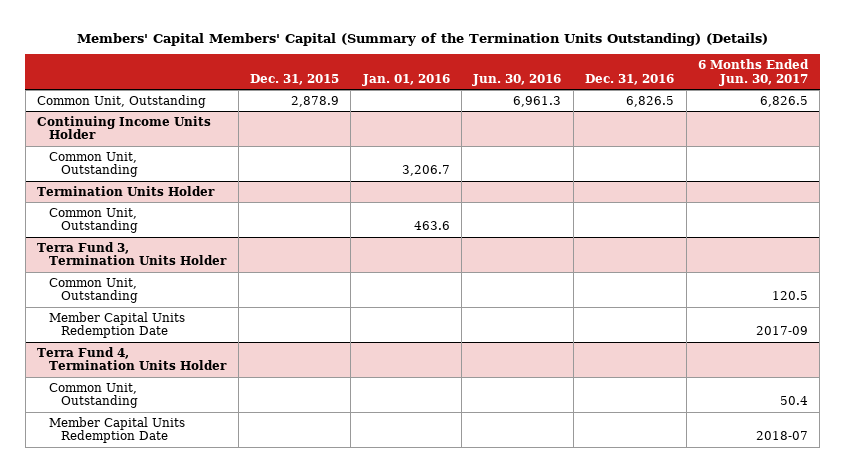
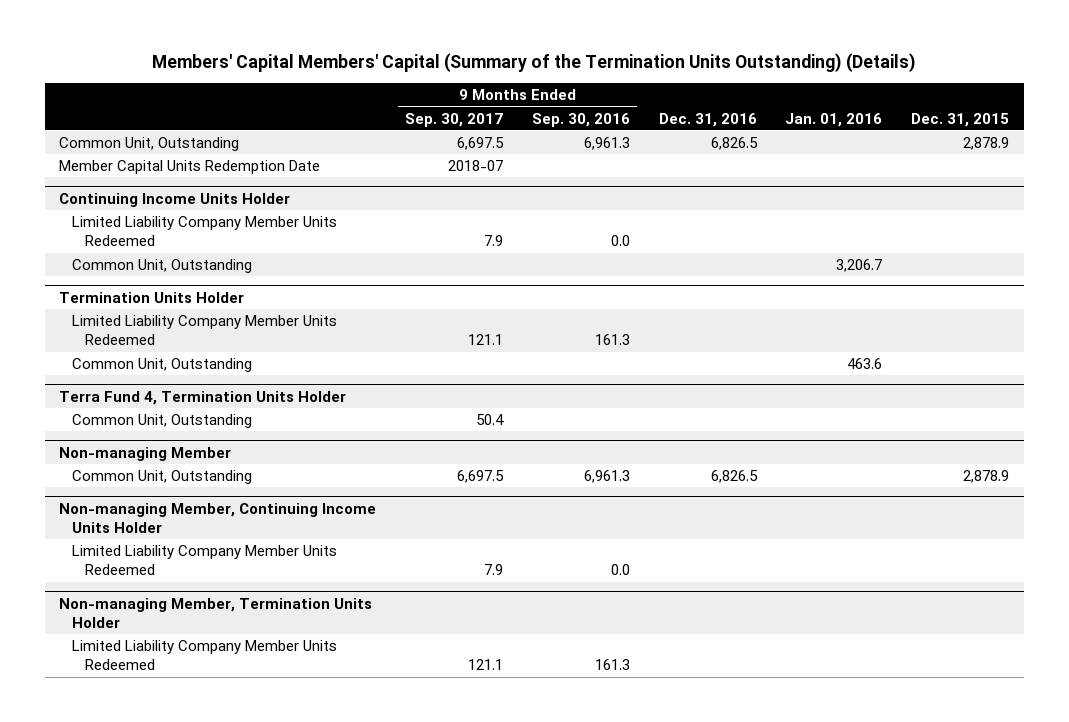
- | Dec. 31, 2015 | Jan. 01, 2016 | Jun. 30, 2016 | Dec. 31, 2016 | 6 Months Ended Jun. 30, 2017
+ | 9 Months Ended Sep. 30, 2017 | 9 Months Ended Sep. 30, 2016 | Dec. 31, 2016 | Jan. 01, 2016 | Dec. 31, 2015
+ Member Capital Units Redemption Date | 2018-07 | | | |
@ Continuing Income Units Holder
+ Limited Liability Company Member Units Redeemed | 7.9 | 0.0 | | |
@ Termination Units Holder
+ Limited Liability Company Member Units Redeemed | 121.1 | 161.3 | | |
- Terra Fund 3, Termination Units Holder
- Common Unit, Outstanding | | | | | 120.5
- Member Capital Units Redemption Date | | | | | 2017-09
@ Terra Fund 4, Termination Units Holder
- Member Capital Units Redemption Date | | | | | 2018-07
+ Non-managing Member
+ Common Unit, Outstanding | 6,697.5 | 6,961.3 | 6,826.5 | | 2,878.9
+ Non-managing Member, Continuing Income Units Holder
+ Limited Liability Company Member Units Redeemed | 7.9 | 0.0 | | |
+ Non-managing Member, Termination Units Holder
+ Limited Liability Company Member Units Redeemed | 121.1 | 161.3 | | |

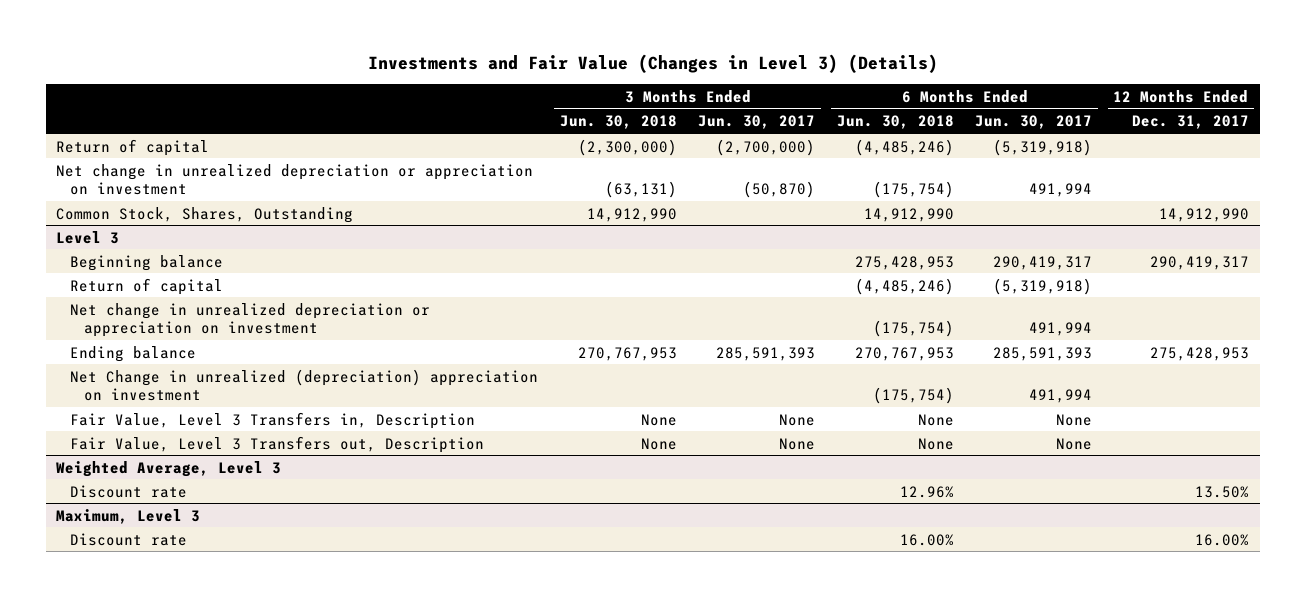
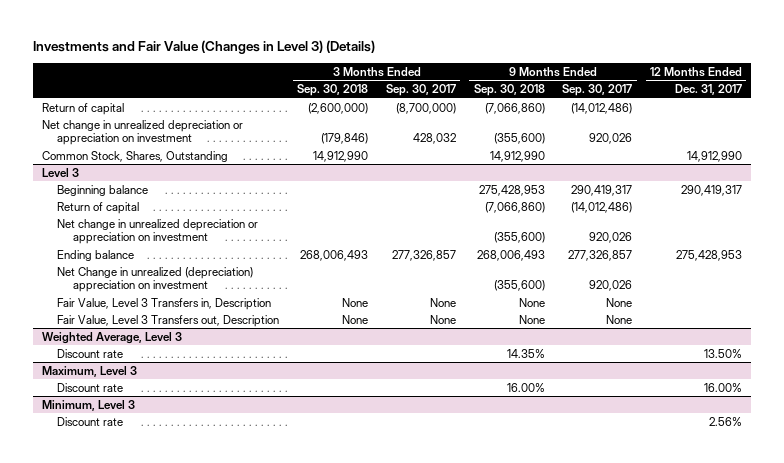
- | 3 Months Ended Jun. 30, 2018 | 3 Months Ended Jun. 30, 2017 | 6 Months Ended Jun. 30, 2018 | 6 Months Ended Jun. 30, 2017 | 12 Months Ended Dec. 31, 2017
+ | 3 Months Ended Sep. 30, 2018 | 3 Months Ended Sep. 30, 2017 | 9 Months Ended Sep. 30, 2018 | 9 Months Ended Sep. 30, 2017 | 12 Months Ended Dec. 31, 2017
+ Minimum, Level 3
+ Discount rate | | | | | 2.56%

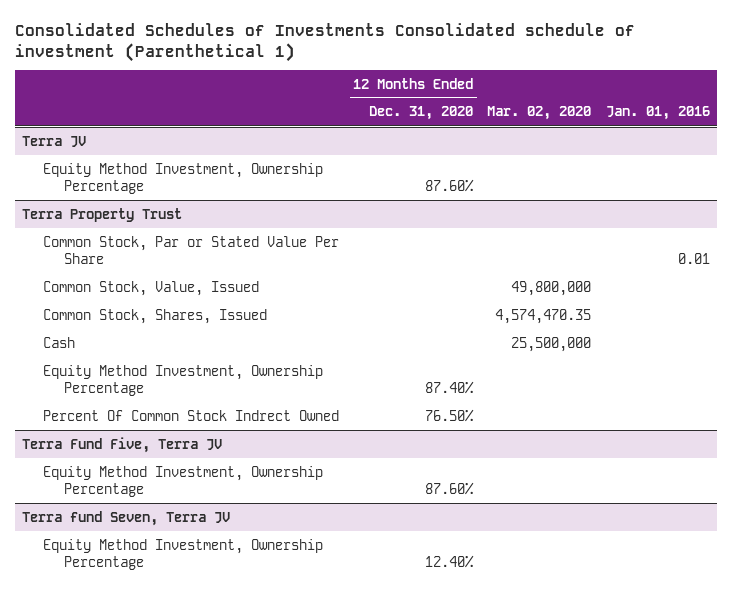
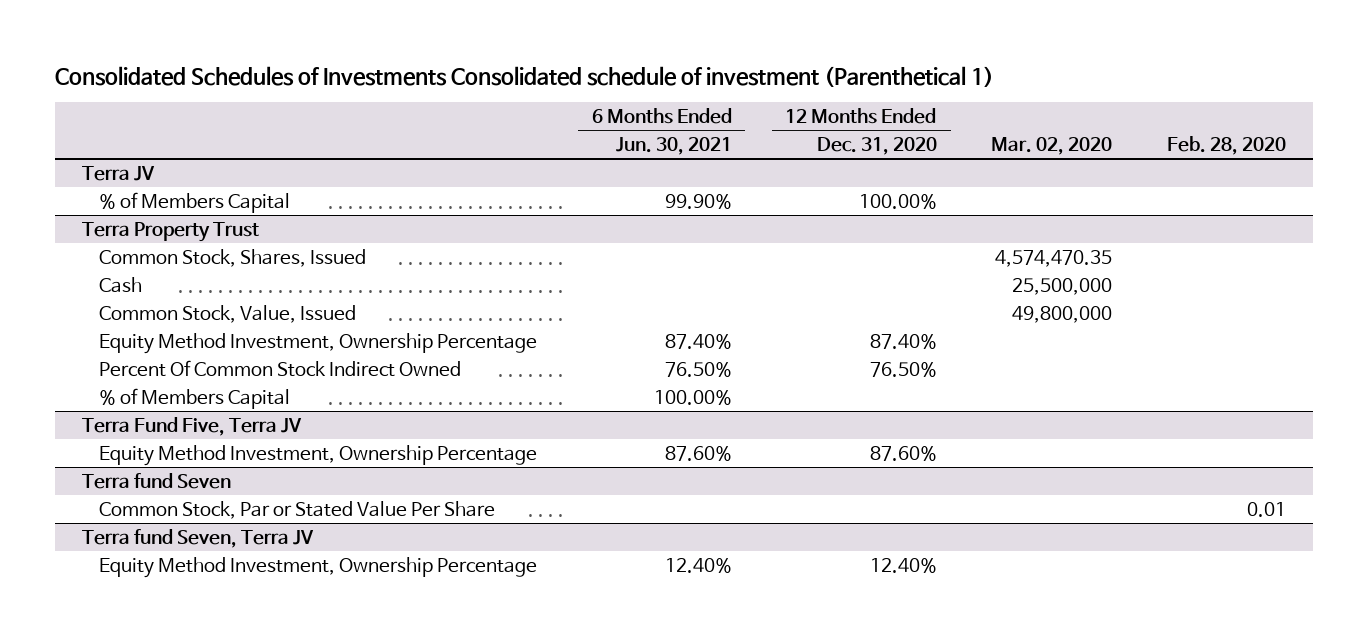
- | 12 Months Ended Dec. 31, 2020 | Mar. 02, 2020 | Jan. 01, 2016
+ | 6 Months Ended Jun. 30, 2021 | 12 Months Ended Dec. 31, 2020 | Mar. 02, 2020 | Feb. 28, 2020
@ Terra JV
- Equity Method Investment, Ownership Percentage | 87.60% | |
+ % of Members Capital | 99.90% | 100.00% | |
@ Terra Property Trust
- Common Stock, Par or Stated Value Per Share | | | 0.01
moved down: Common Stock, Value, Issued | | | 49,800,000 |
- Percent Of Common Stock Indrect Owned | 76.50% | |
+ Percent Of Common Stock Indirect Owned | 76.50% | 76.50% | |
+ % of Members Capital | 100.00% | | |
+ Terra fund Seven
+ Common Stock, Par or Stated Value Per Share | | | | 0.01

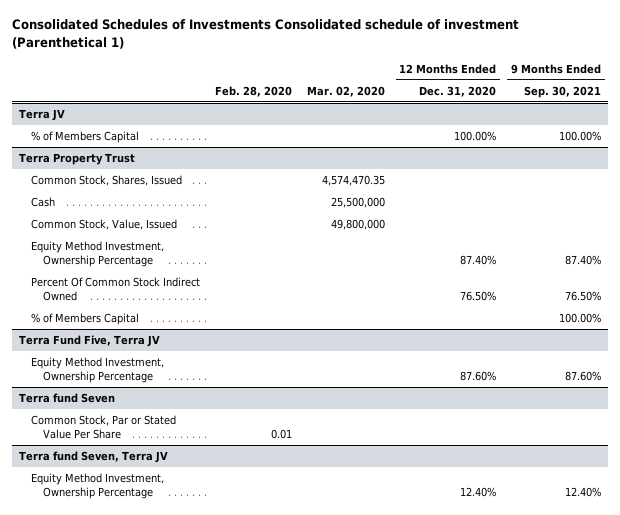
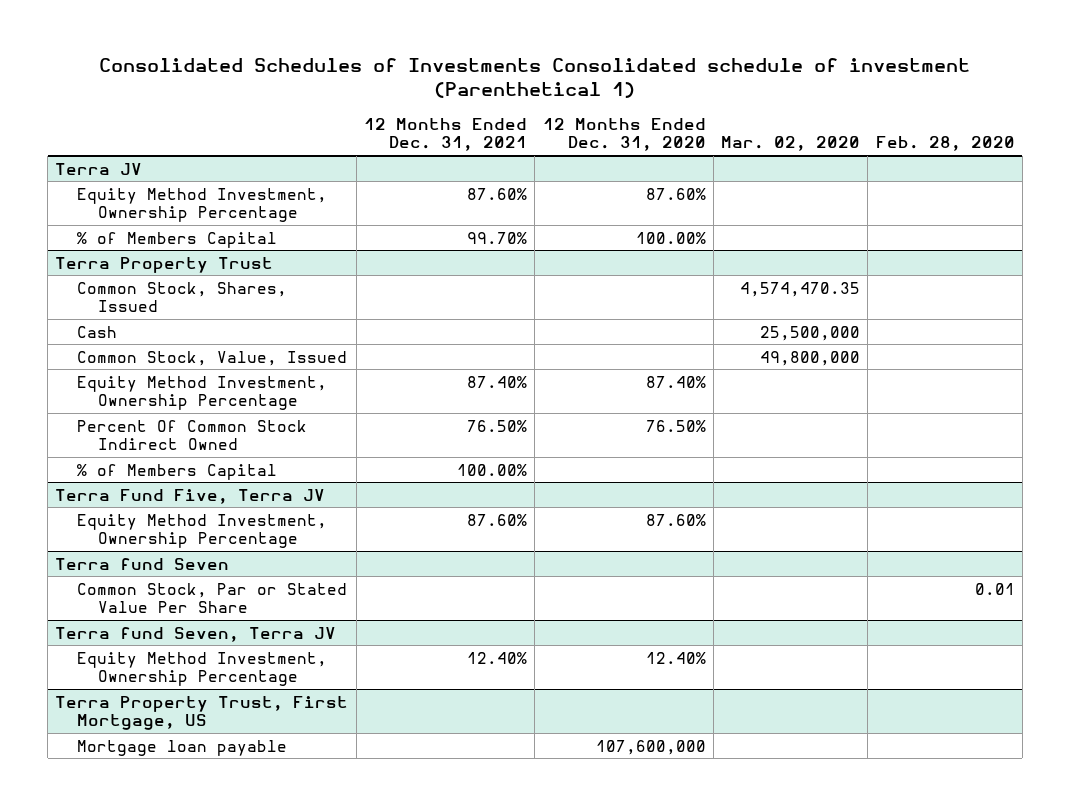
- | Feb. 28, 2020 | Mar. 02, 2020 | 12 Months Ended Dec. 31, 2020 | 9 Months Ended Sep. 30, 2021
+ | 12 Months Ended Dec. 31, 2021 | 12 Months Ended Dec. 31, 2020 | Mar. 02, 2020 | Feb. 28, 2020
@ Terra JV
+ Equity Method Investment, Ownership Percentage | 87.60% | 87.60% | |
+ Terra Property Trust, First Mortgage, US
+ Mortgage loan payable | | 107,600,000 | |

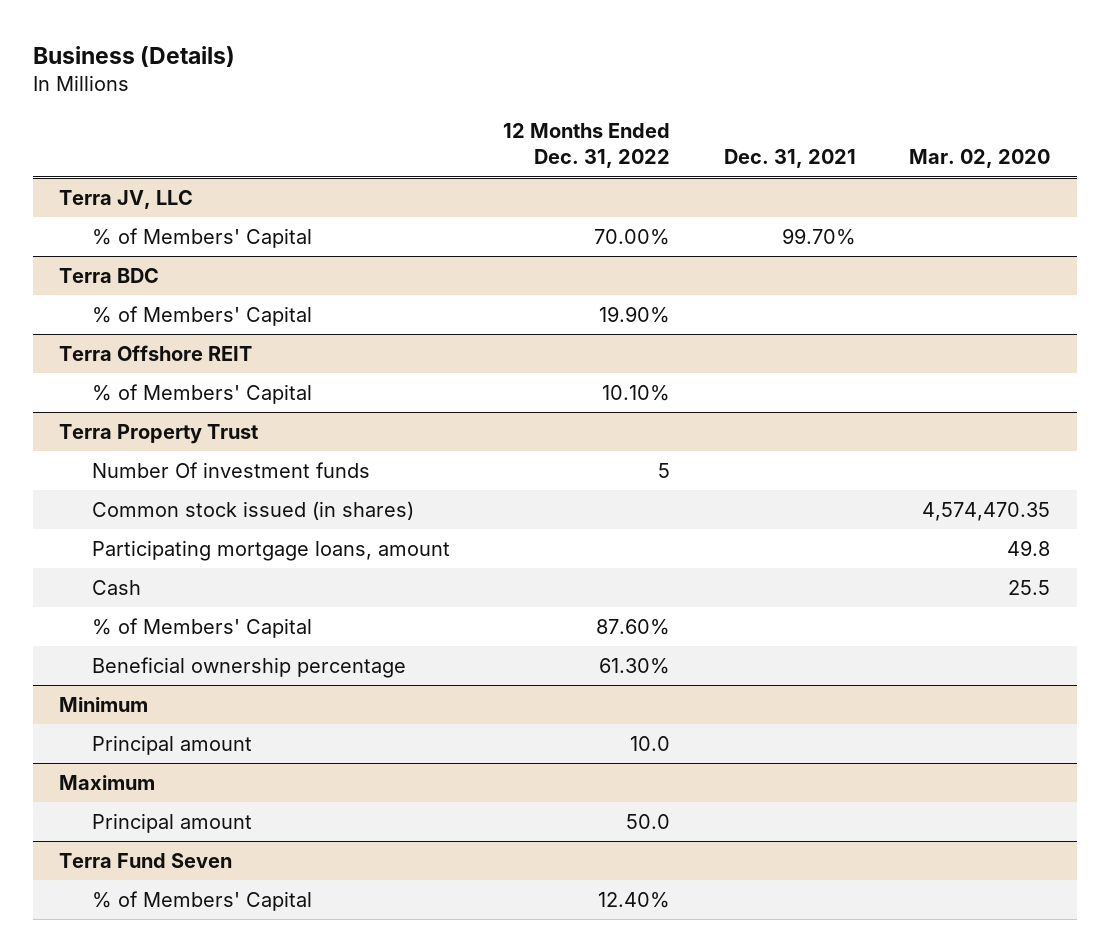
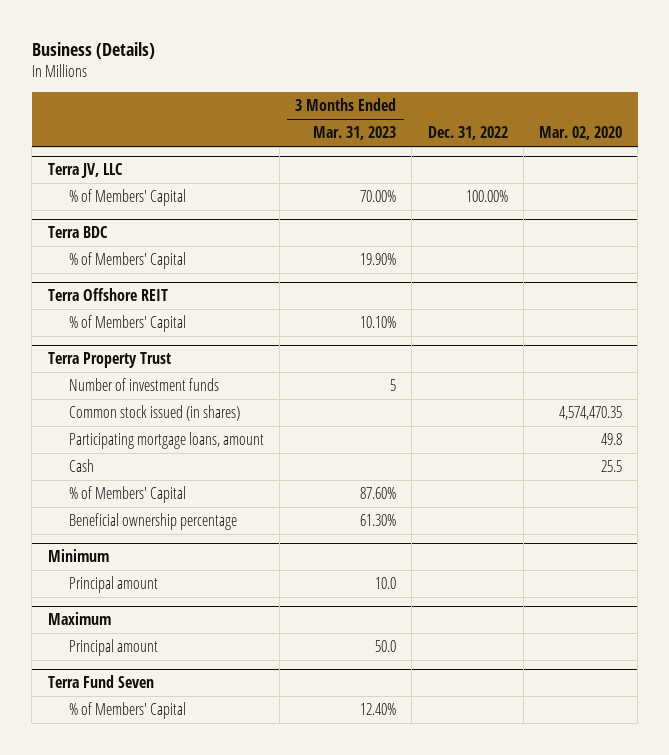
- | 12 Months Ended Dec. 31, 2022 | Dec. 31, 2021 | Mar. 02, 2020
+ | 3 Months Ended Mar. 31, 2023 | Dec. 31, 2022 | Mar. 02, 2020
@ Terra Property Trust
- Number Of investment funds | 5 | |
+ Number of investment funds | 5 | |

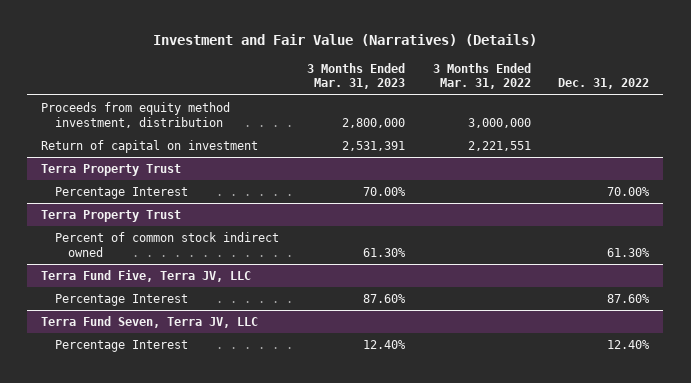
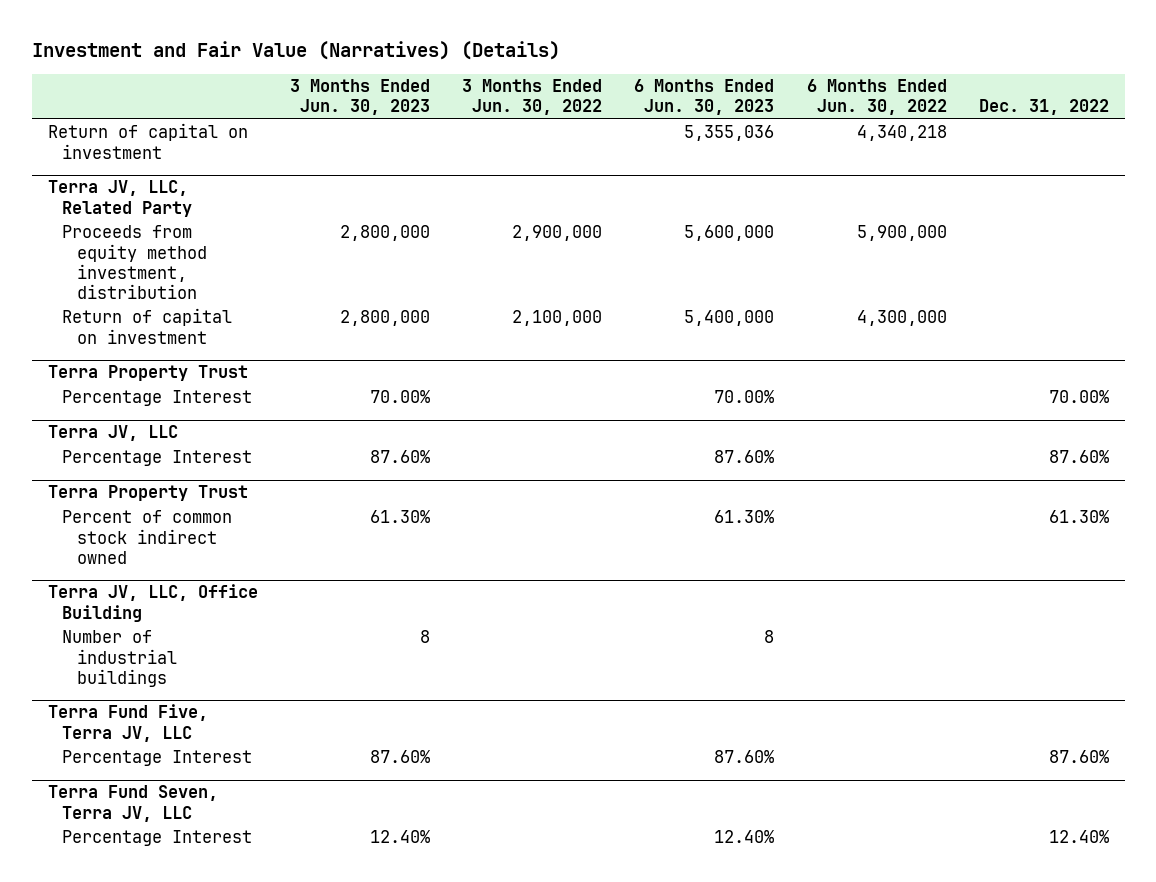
- | 3 Months Ended Mar. 31, 2023 | 3 Months Ended Mar. 31, 2022 | Dec. 31, 2022
+ | 3 Months Ended Jun. 30, 2023 | 3 Months Ended Jun. 30, 2022 | 6 Months Ended Jun. 30, 2023 | 6 Months Ended Jun. 30, 2022 | Dec. 31, 2022
- Proceeds from equity method investment, distribution | 2,800,000 | 3,000,000 |
+ Terra JV, LLC, Related Party
+ Proceeds from equity method investment, distribution | 2,800,000 | 2,900,000 | 5,600,000 | 5,900,000 |
+ Return of capital on investment | 2,800,000 | 2,100,000 | 5,400,000 | 4,300,000 |
+ Terra JV, LLC
+ Percentage Interest | 87.60% | | 87.60% | | 87.60%
+ Terra JV, LLC, Office Building
+ Number of industrial buildings | 8 | | 8 | |

